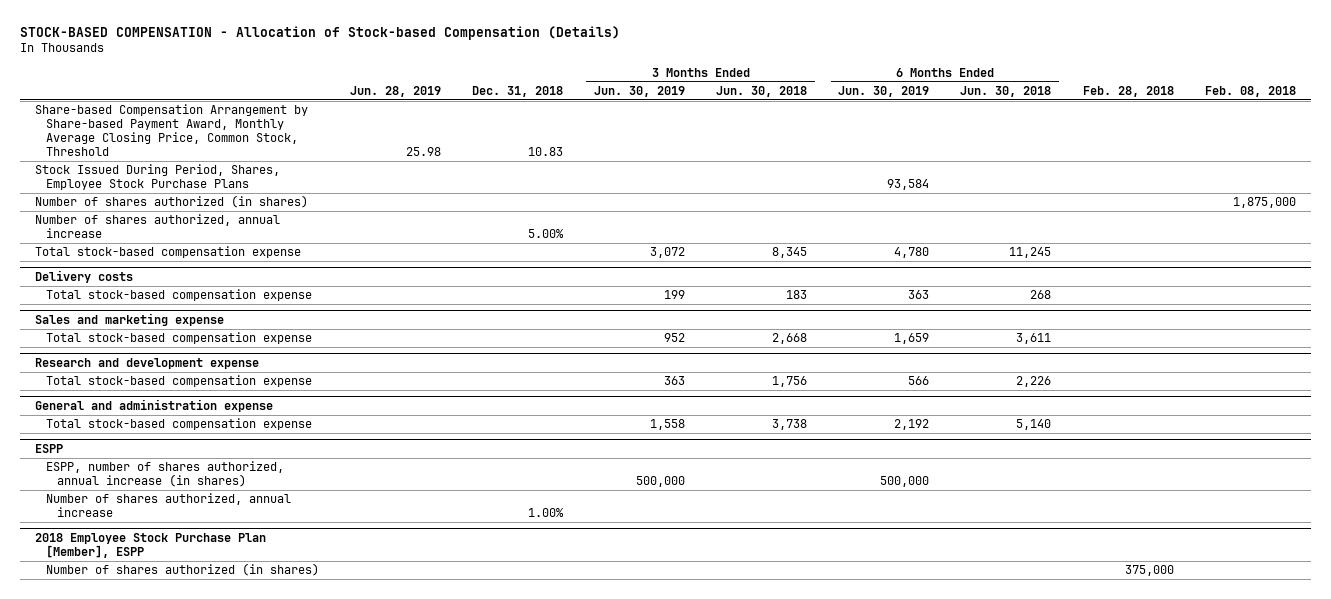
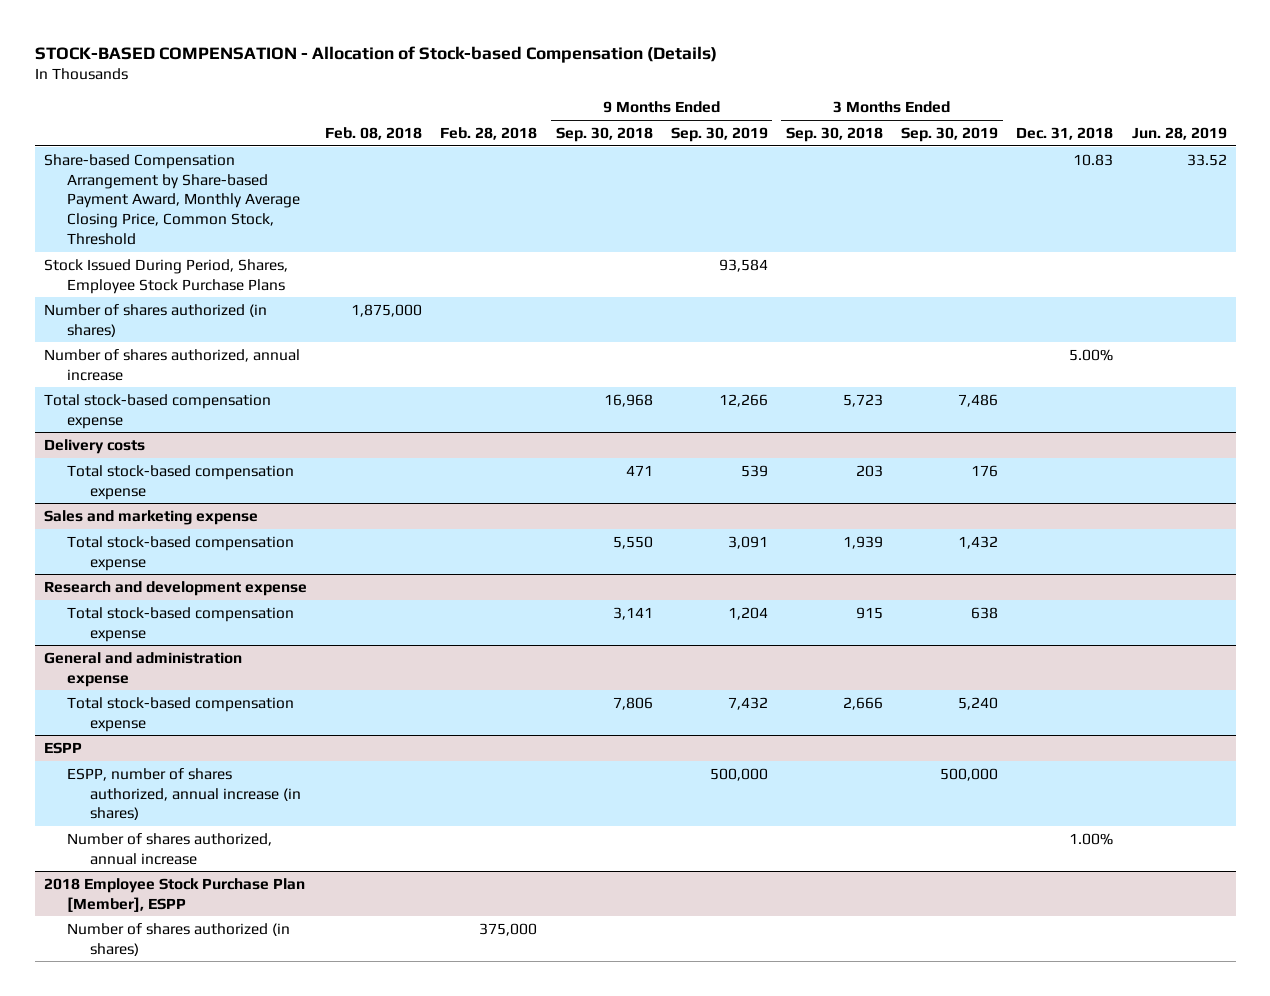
- | Jun. 28, 2019 | Dec. 31, 2018 | 3 Months Ended Jun. 30, 2019 | 3 Months Ended Jun. 30, 2018 | 6 Months Ended Jun. 30, 2019 | 6 Months Ended Jun. 30, 2018 | Feb. 28, 2018 | Feb. 08, 2018
+ | Feb. 08, 2018 | Feb. 28, 2018 | 9 Months Ended Sep. 30, 2018 | 9 Months Ended Sep. 30, 2019 | 3 Months Ended Sep. 30, 2018 | 3 Months Ended Sep. 30, 2019 | Dec. 31, 2018 | Jun. 28, 2019
- Share-based Compensation Arrangement by Share-based Payment Award, Monthly Average Closing Price, Common Stock, Threshold | 25.98 | 10.83 | | | | | |
+ Share-based Compensation Arrangement by Share-based Payment Award, Monthly Average Closing Price, Common Stock, Threshold | | | | | | | 10.83 | 33.52

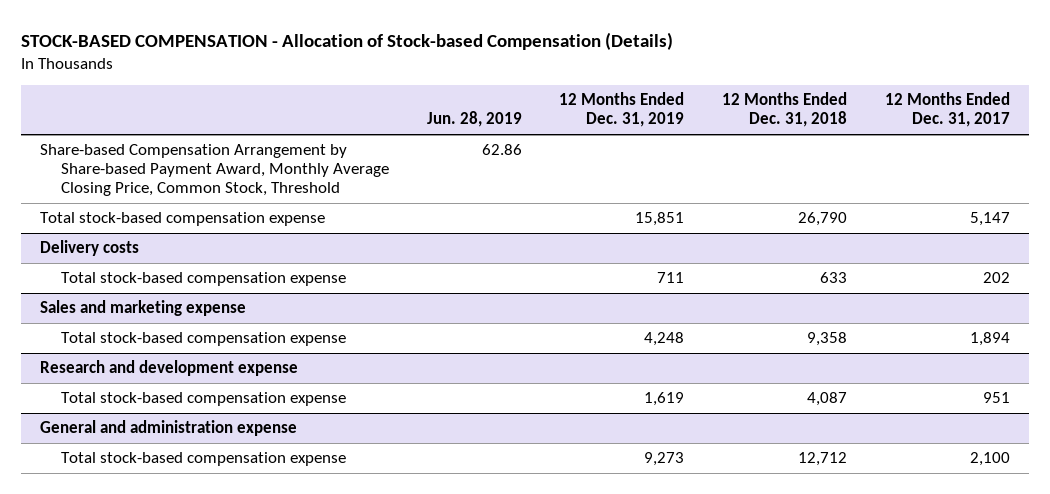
- | Feb. 08, 2018 | Feb. 28, 2018 | 9 Months Ended Sep. 30, 2018 | 9 Months Ended Sep. 30, 2019 | 3 Months Ended Sep. 30, 2018 | 3 Months Ended Sep. 30, 2019 | Dec. 31, 2018 | Jun. 28, 2019
+ | Jun. 28, 2019 | 12 Months Ended Dec. 31, 2019 | 12 Months Ended Dec. 31, 2018 | 12 Months Ended Dec. 31, 2017
- Share-based Compensation Arrangement by Share-based Payment Award, Monthly Average Closing Price, Common Stock, Threshold | | | | | | | 10.83 | 33.52
- Stock Issued During Period, Shares, Employee Stock Purchase Plans | | | | 93,584 | | | |
- Number of shares authorized (in shares) | 1,875,000 | | | | | | |
- Number of shares authorized, annual increase | | | | | | | 5.00% |
+ Share-based Compensation Arrangement by Share-based Payment Award, Monthly Average Closing Price, Common Stock, Threshold | 62.86 | | |
- ESPP
- ESPP, number of shares authorized, annual increase (in shares) | | | | 500,000 | | 500,000 | |
- Number of shares authorized, annual increase | | | | | | | 1.00% |
- 2018 Employee Stock Purchase Plan [Member], ESPP
- Number of shares authorized (in shares) | | 375,000 | | | | | |

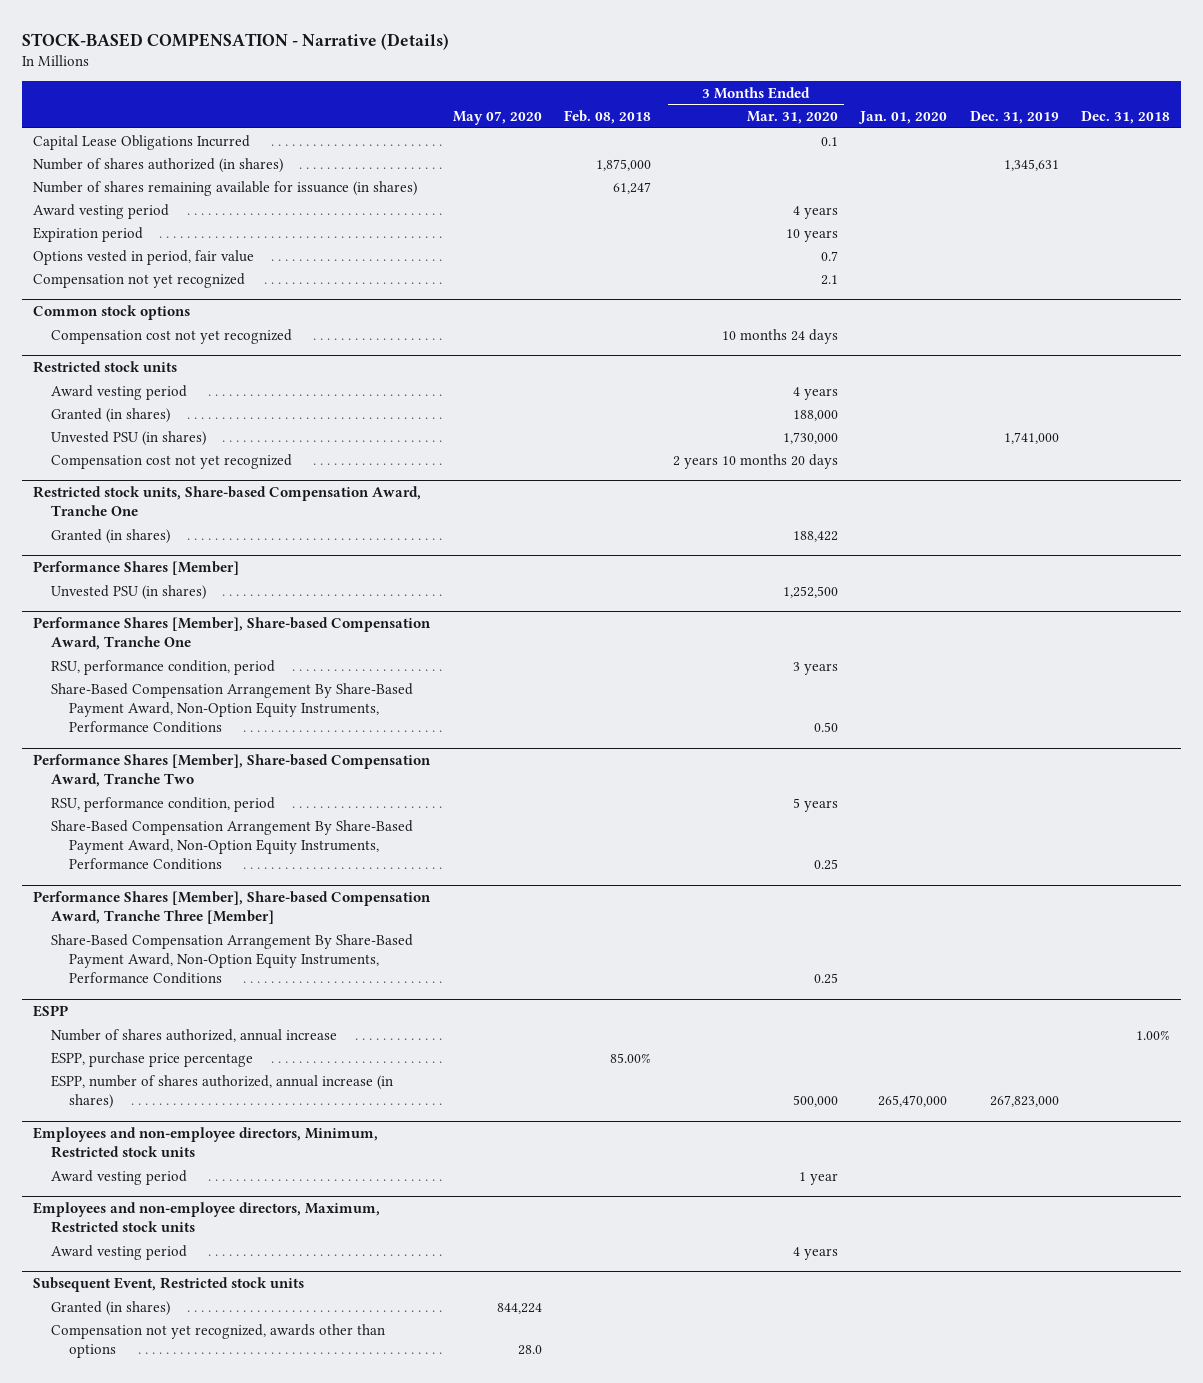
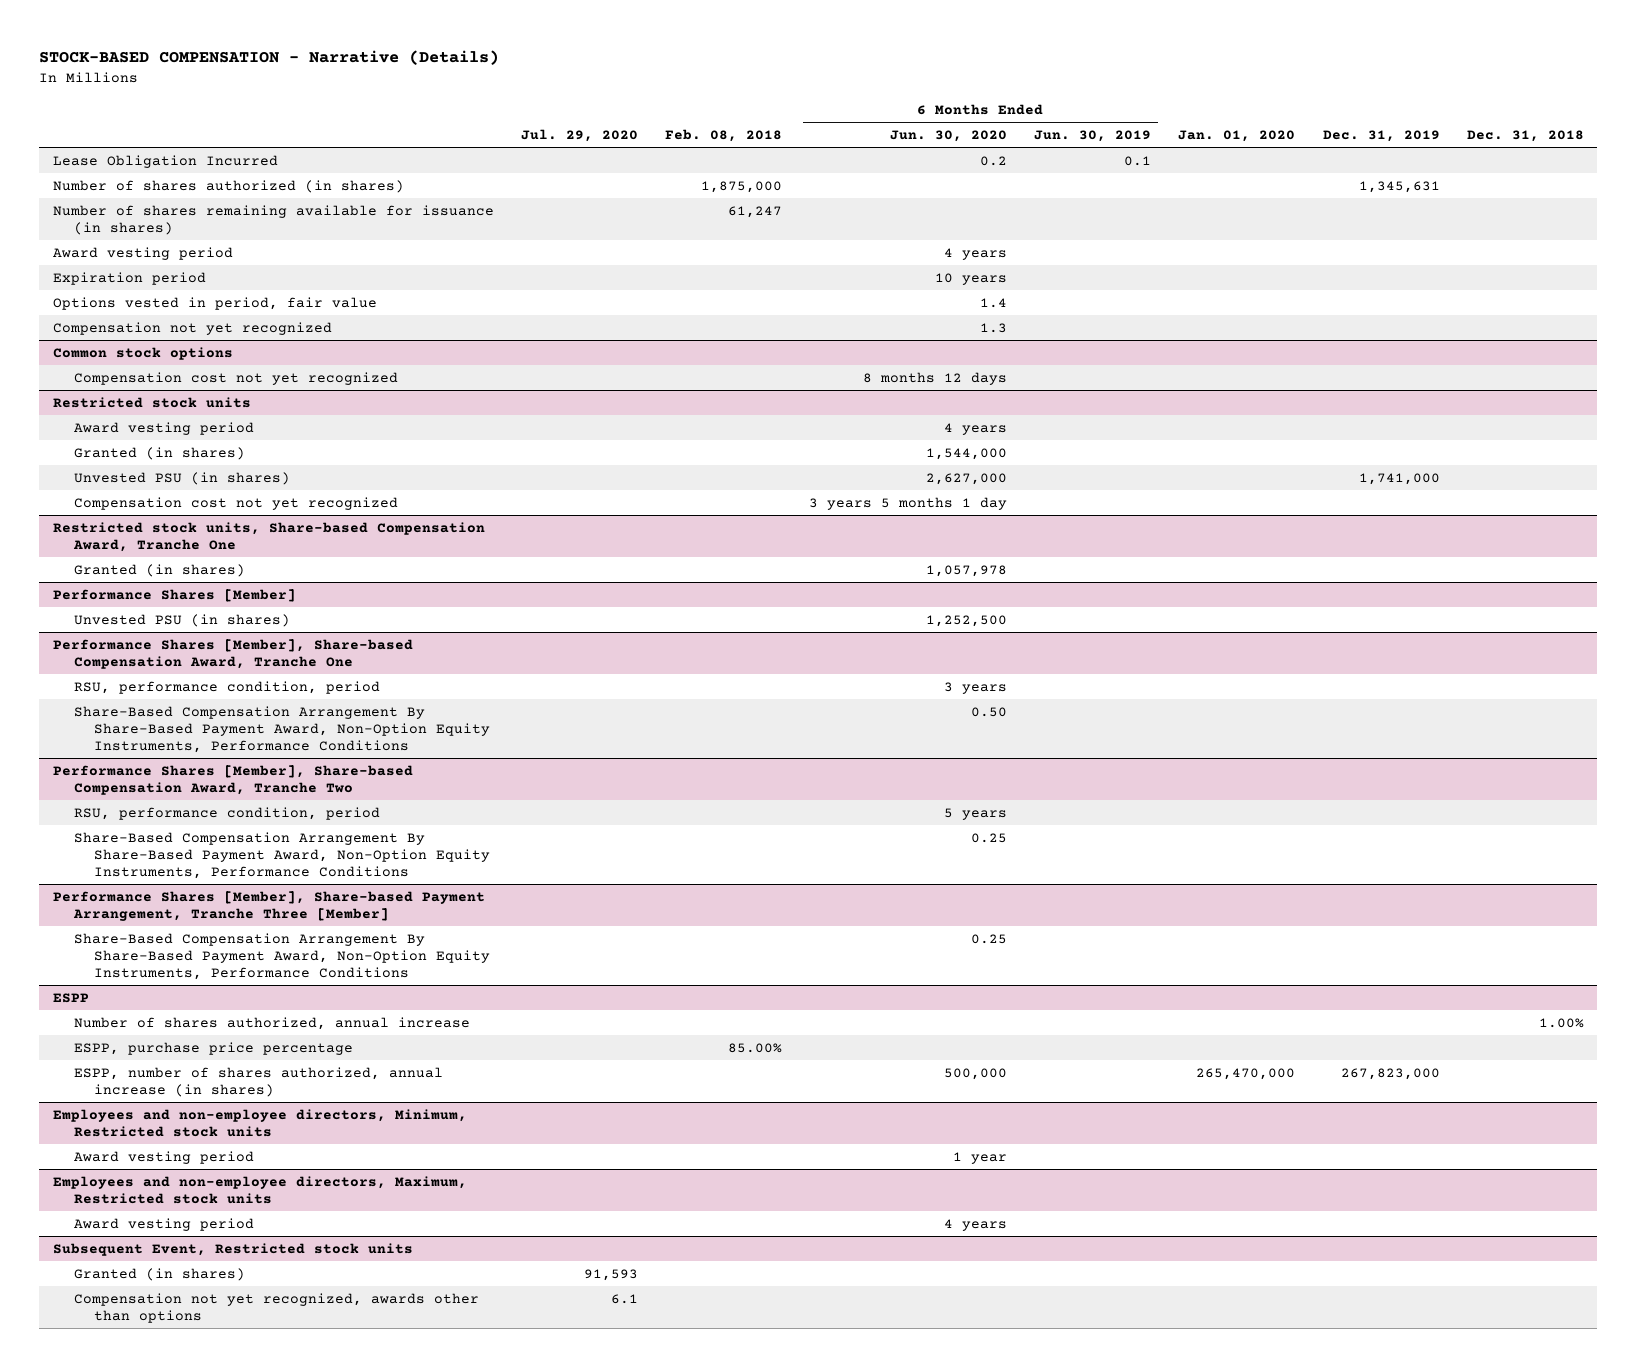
- | May 07, 2020 | Feb. 08, 2018 | 3 Months Ended Mar. 31, 2020 | Jan. 01, 2020 | Dec. 31, 2019 | Dec. 31, 2018
+ | Jul. 29, 2020 | Feb. 08, 2018 | 6 Months Ended Jun. 30, 2020 | 6 Months Ended Jun. 30, 2019 | Jan. 01, 2020 | Dec. 31, 2019 | Dec. 31, 2018
- Capital Lease Obligations Incurred | | | 0.1 | | |
+ Lease Obligation Incurred | | | 0.2 | 0.1 | | |
- Performance Shares [Member], Share-based Compensation Award, Tranche Three [Member]
+ Performance Shares [Member], Share-based Payment Arrangement, Tranche Three [Member]

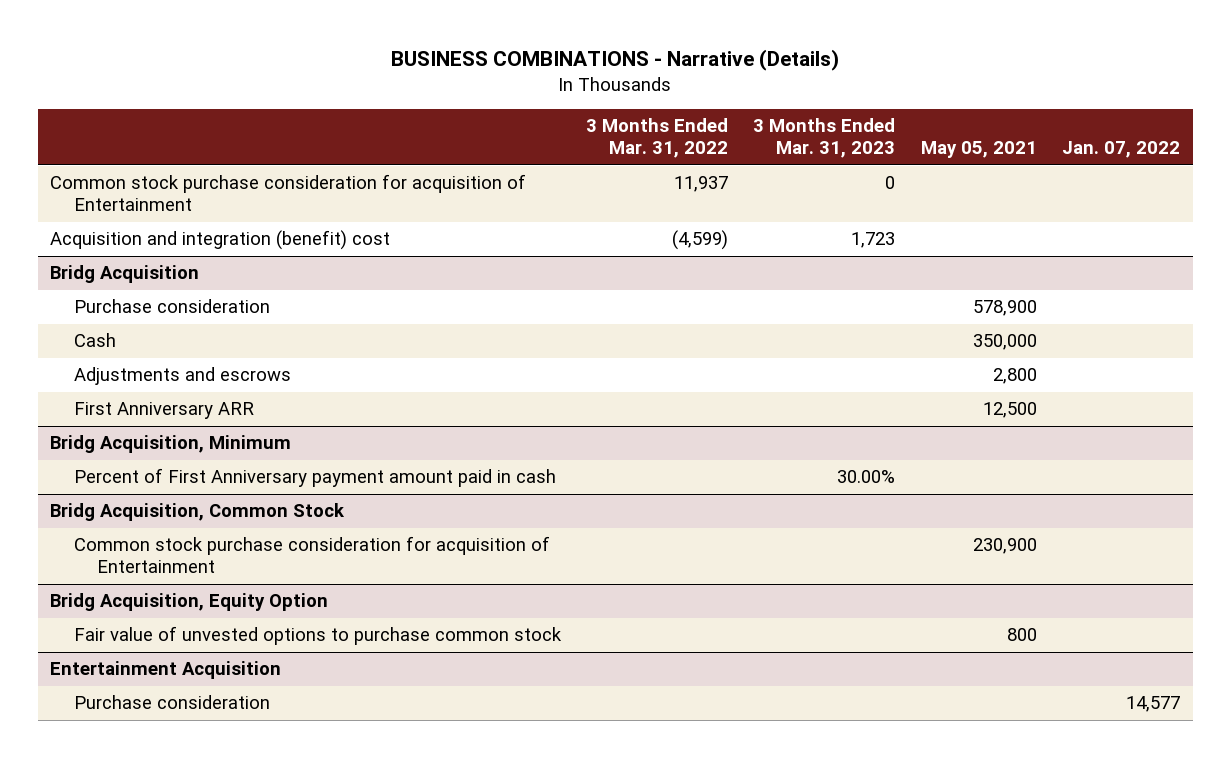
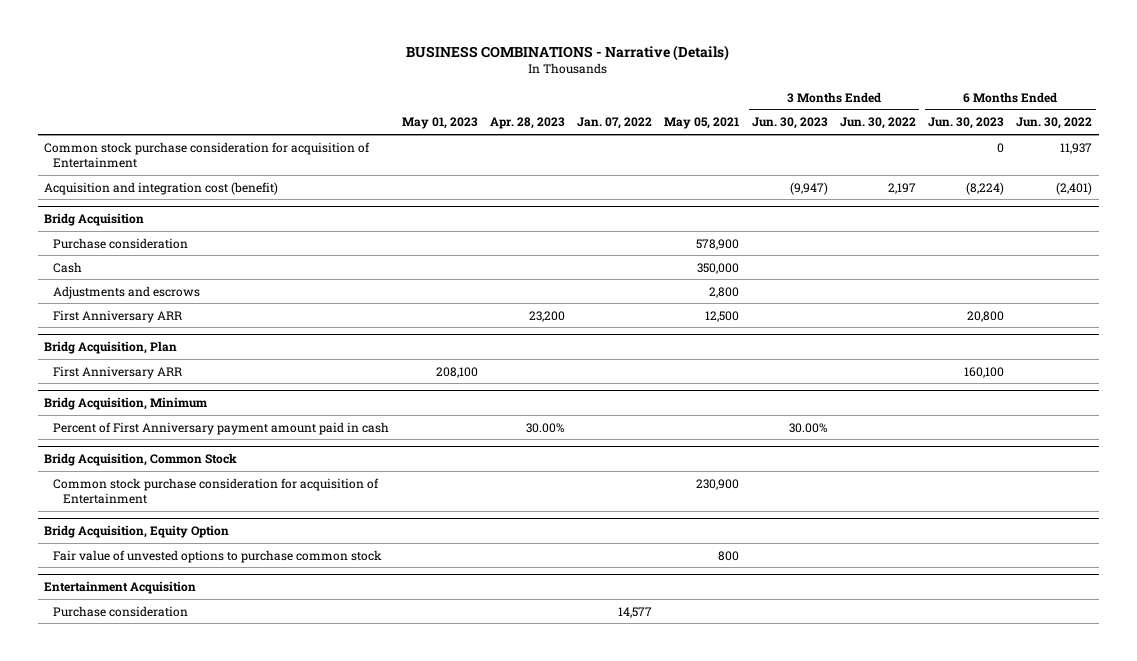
- | 3 Months Ended Mar. 31, 2022 | 3 Months Ended Mar. 31, 2023 | May 05, 2021 | Jan. 07, 2022
+ | May 01, 2023 | Apr. 28, 2023 | Jan. 07, 2022 | May 05, 2021 | 3 Months Ended Jun. 30, 2023 | 3 Months Ended Jun. 30, 2022 | 6 Months Ended Jun. 30, 2023 | 6 Months Ended Jun. 30, 2022
- Acquisition and integration (benefit) cost | (4,599) | 1,723 | |
+ Acquisition and integration cost (benefit) | | | | | (9,947) | 2,197 | (8,224) | (2,401)
+ Bridg Acquisition, Plan
+ First Anniversary ARR | 208,100 | | | | | | 160,100 |

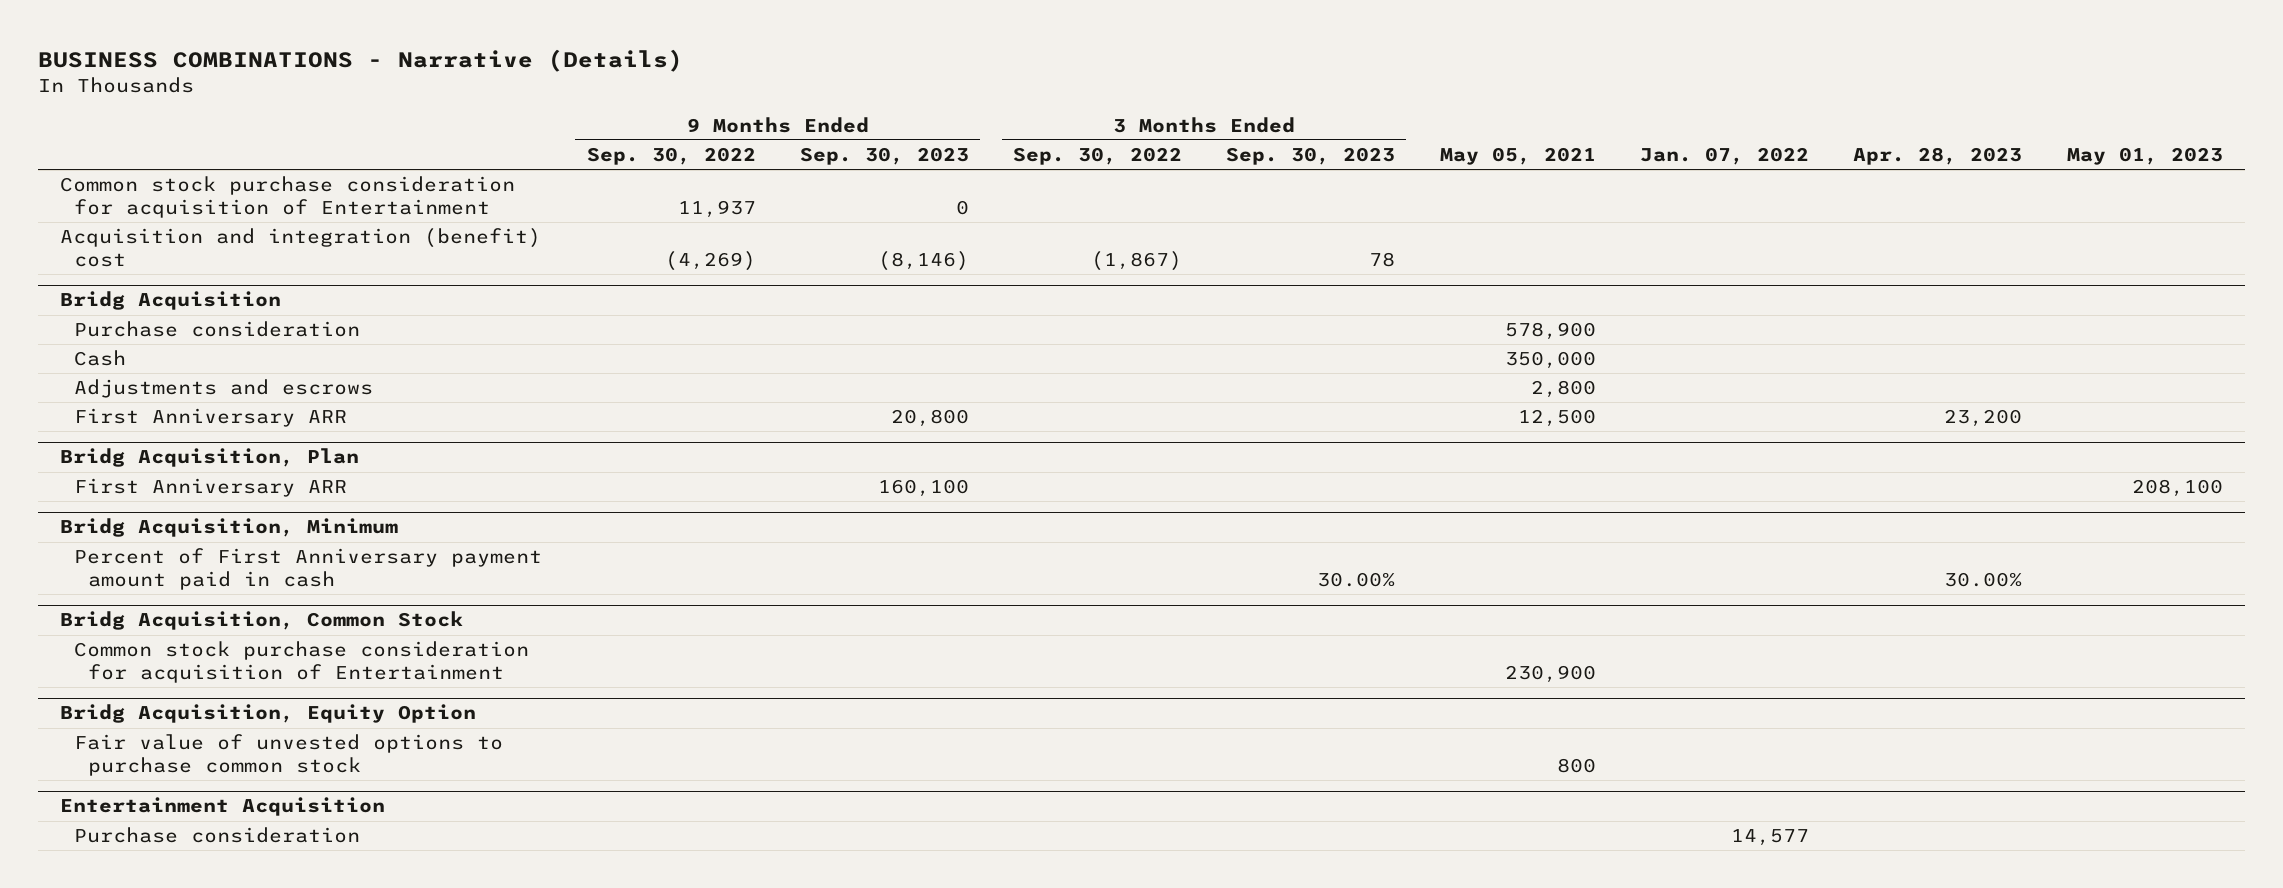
- | May 01, 2023 | Apr. 28, 2023 | Jan. 07, 2022 | May 05, 2021 | 3 Months Ended Jun. 30, 2023 | 3 Months Ended Jun. 30, 2022 | 6 Months Ended Jun. 30, 2023 | 6 Months Ended Jun. 30, 2022
+ | 9 Months Ended Sep. 30, 2022 | 9 Months Ended Sep. 30, 2023 | 3 Months Ended Sep. 30, 2022 | 3 Months Ended Sep. 30, 2023 | May 05, 2021 | Jan. 07, 2022 | Apr. 28, 2023 | May 01, 2023
- Acquisition and integration cost (benefit) | | | | | (9,947) | 2,197 | (8,224) | (2,401)
+ Acquisition and integration (benefit) cost | (4,269) | (8,146) | (1,867) | 78 | | | |

